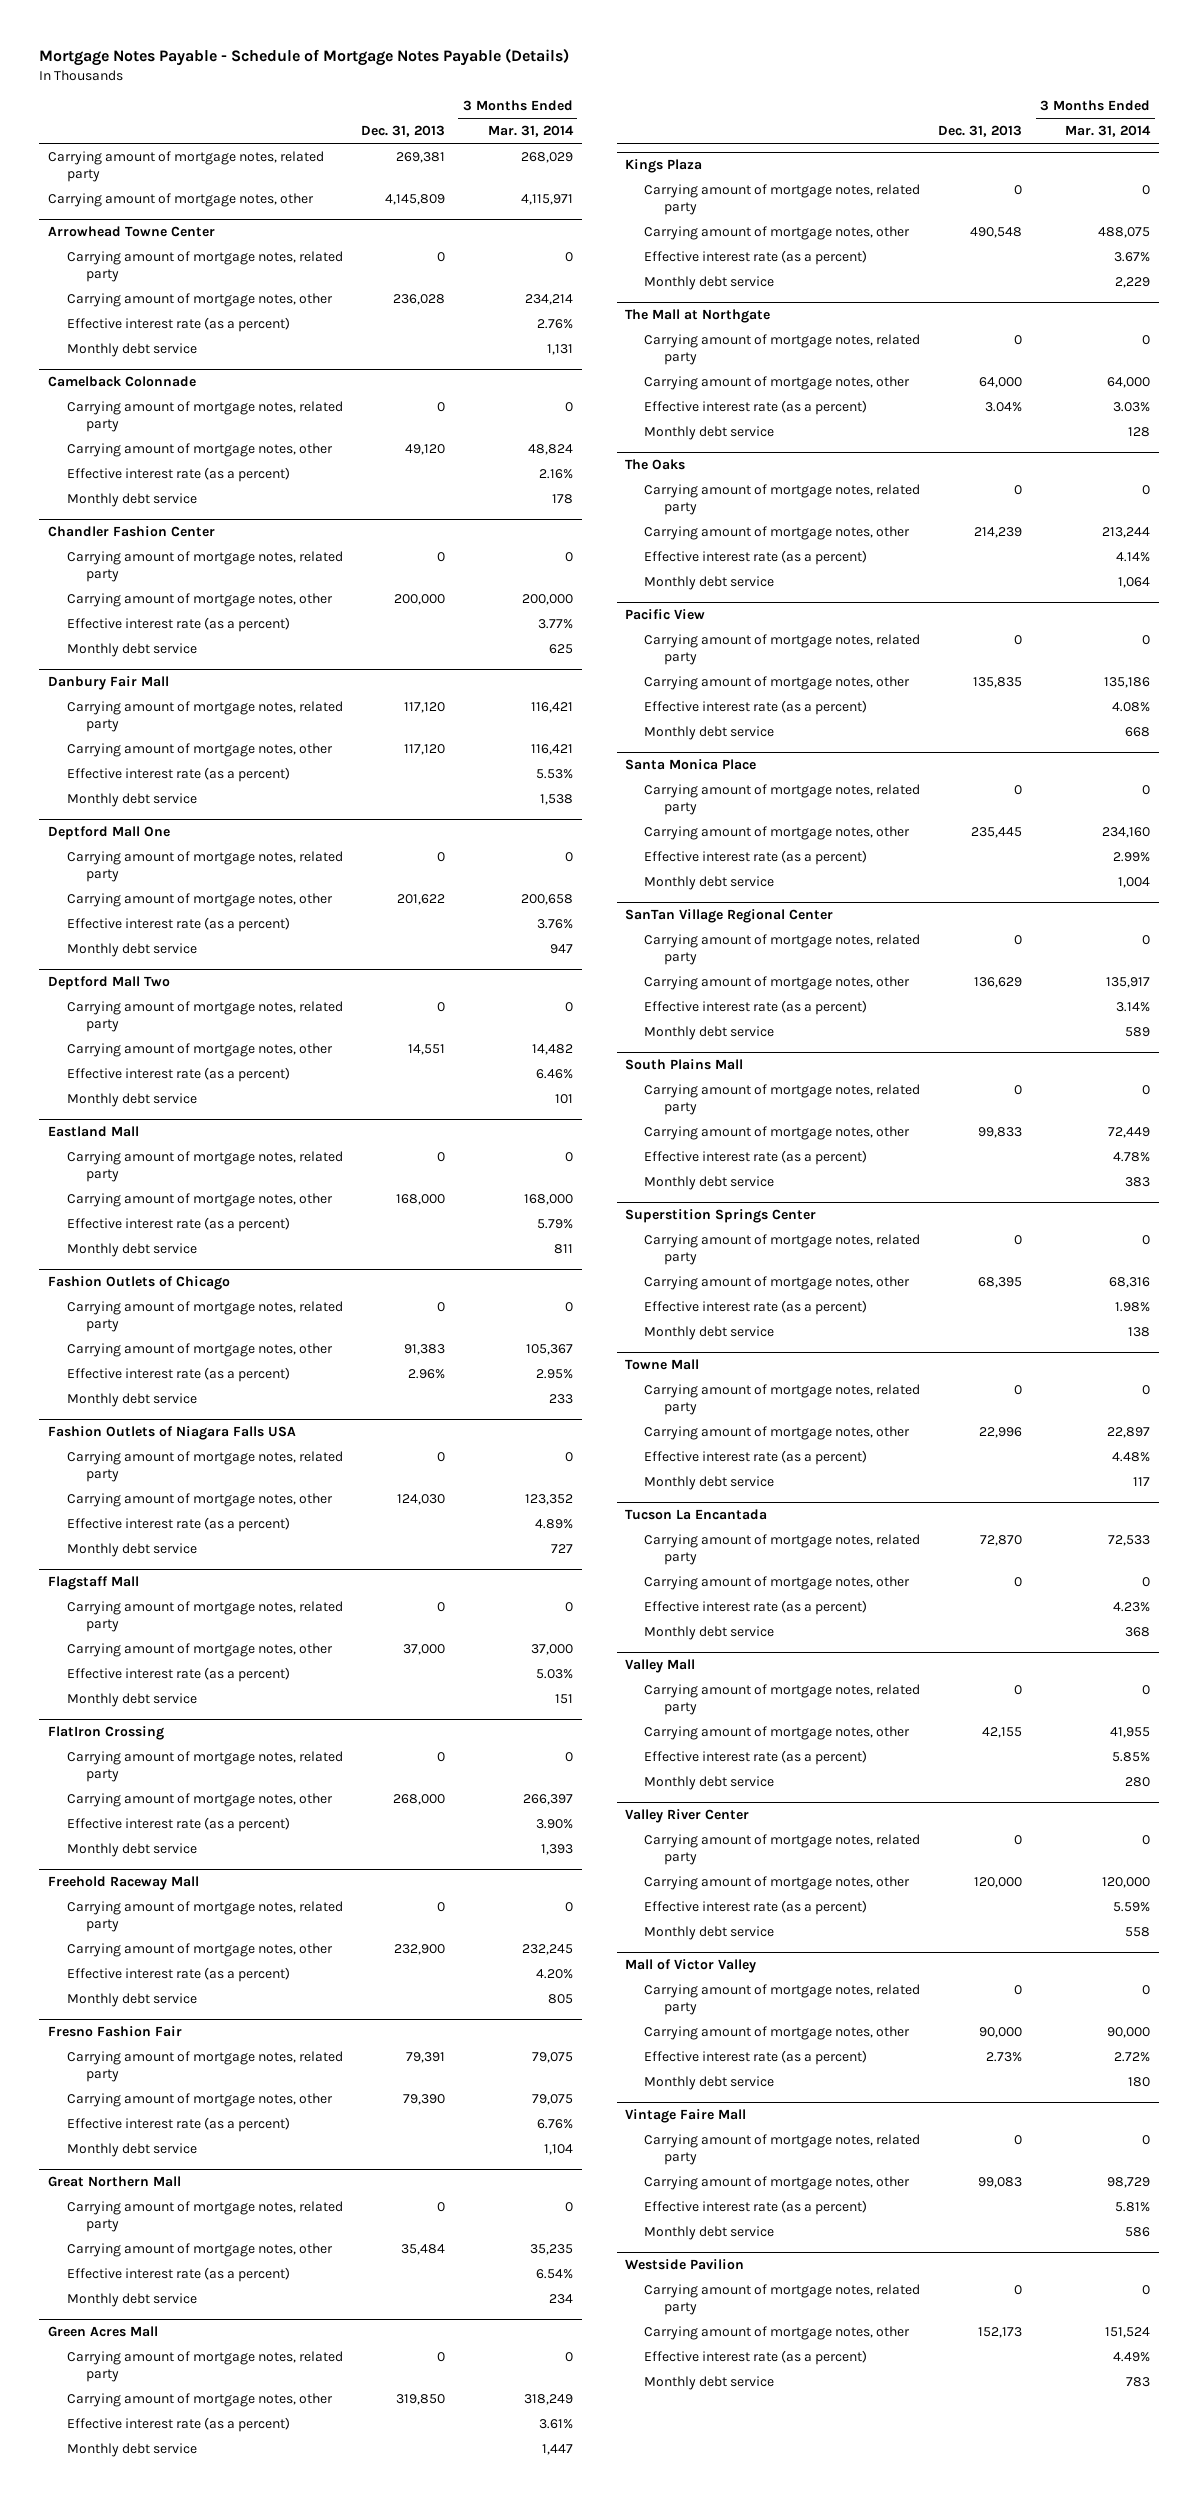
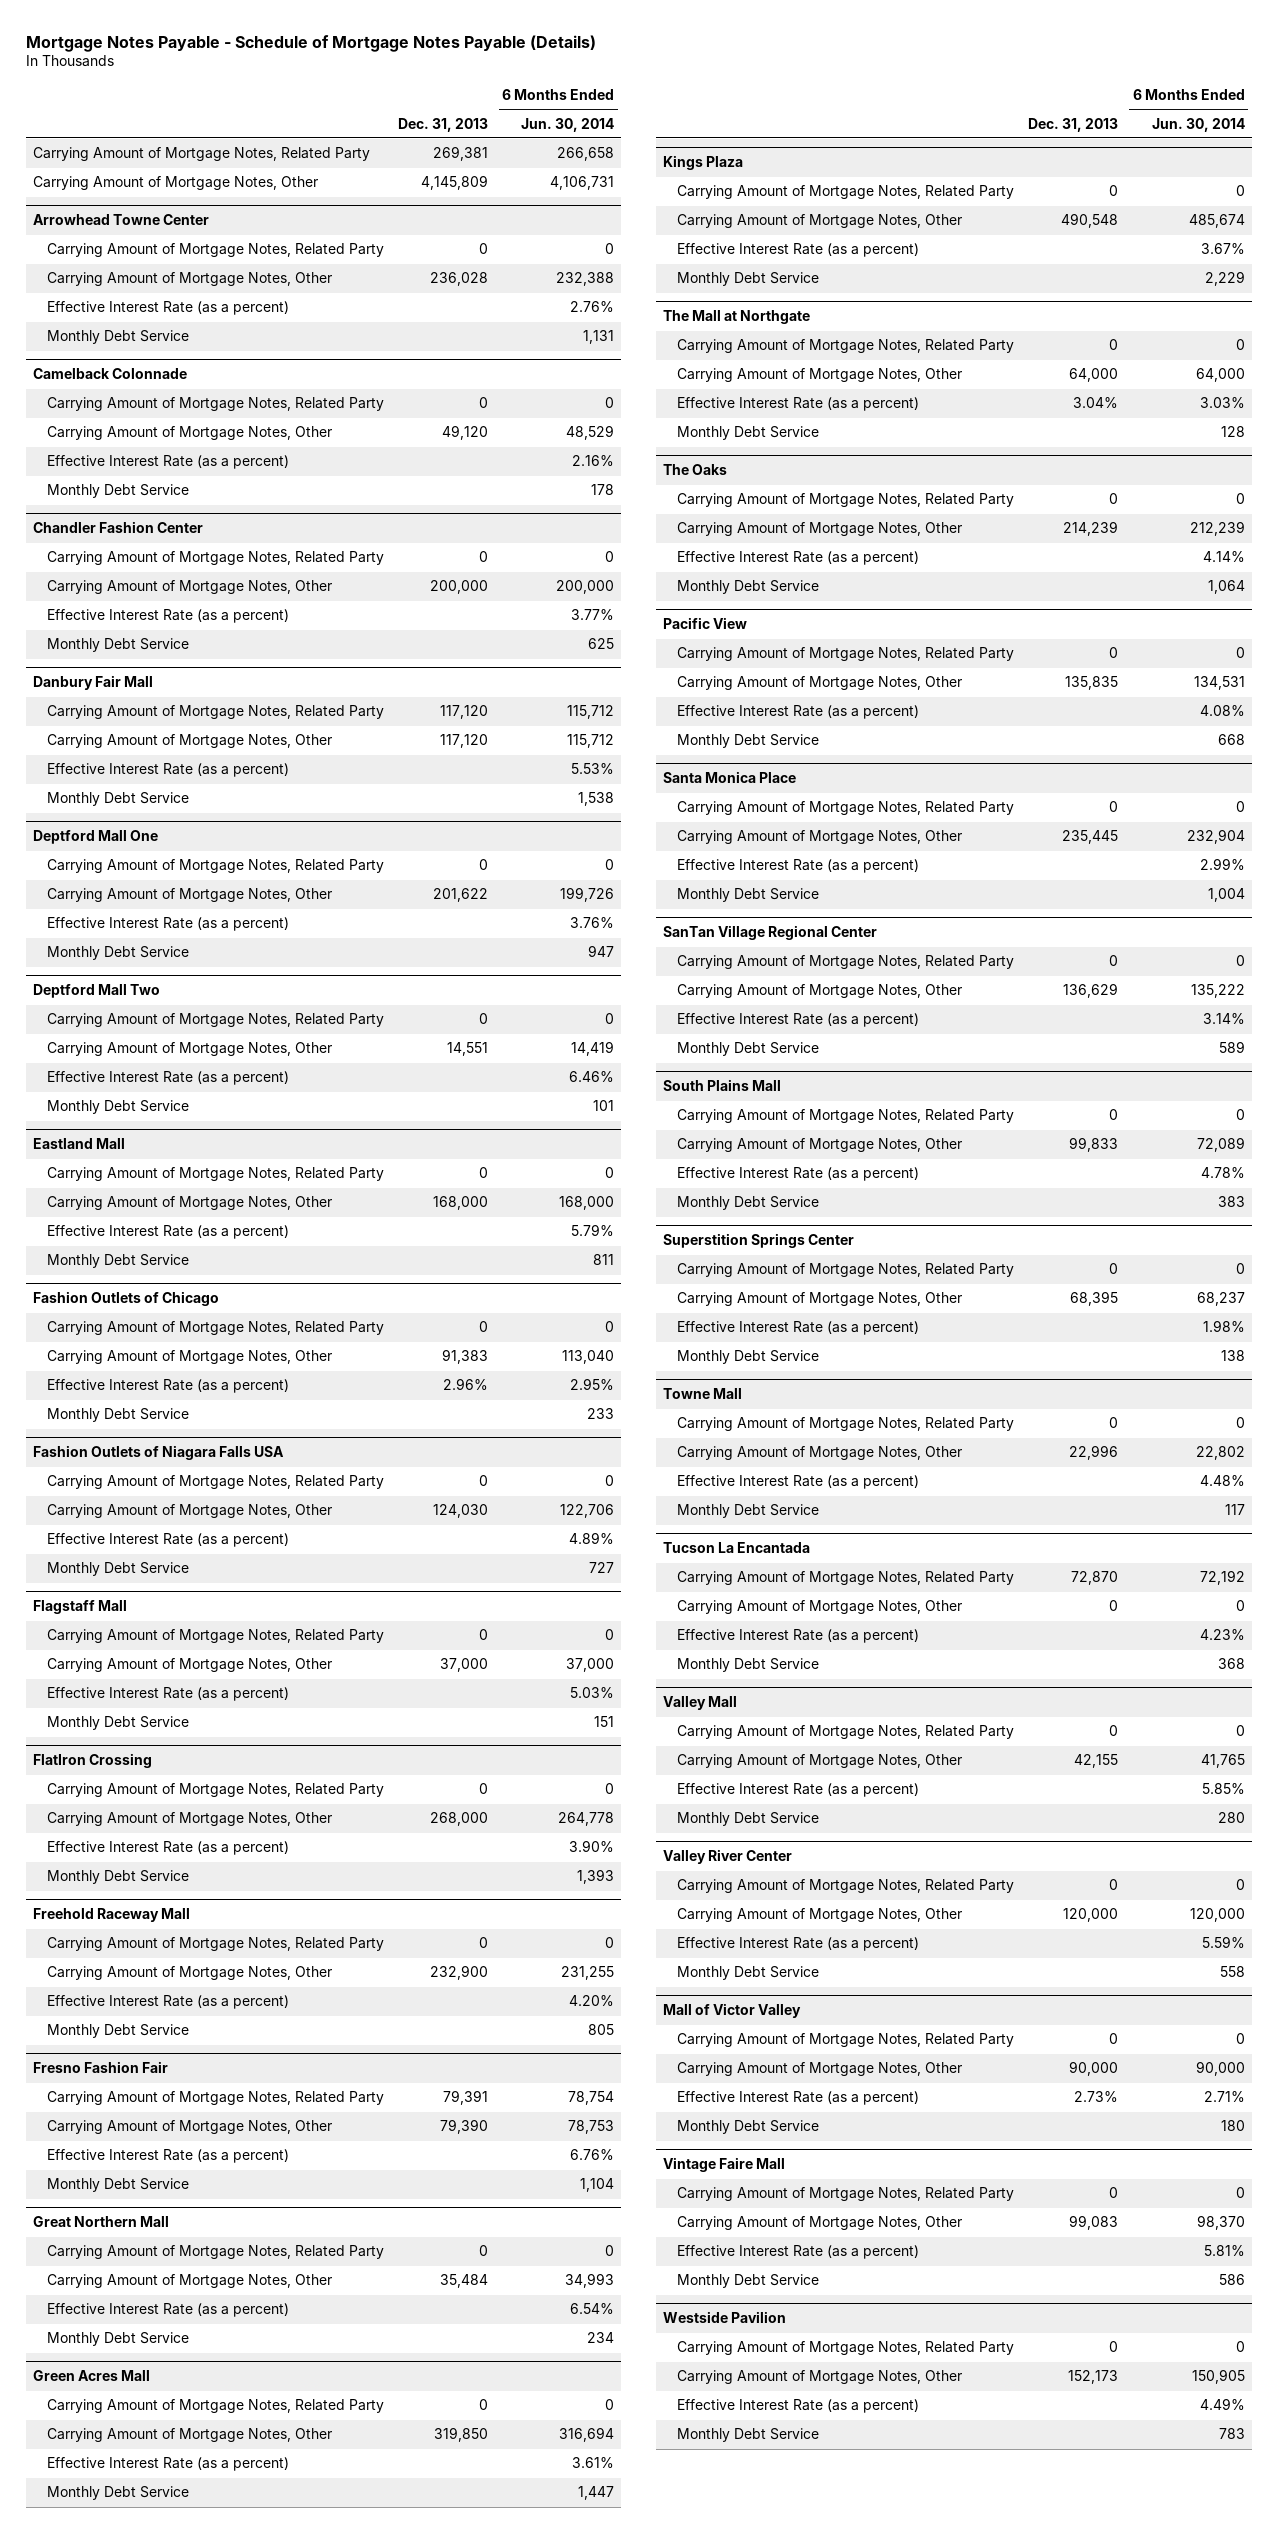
- | Dec. 31, 2013 | 3 Months Ended Mar. 31, 2014
+ | Dec. 31, 2013 | 6 Months Ended Jun. 30, 2014
- Carrying amount of mortgage notes, related party | 269,381 | 268,029
- Carrying amount of mortgage notes, other | 4,145,809 | 4,115,971
+ Carrying Amount of Mortgage Notes, Related Party | 269,381 | 266,658
+ Carrying Amount of Mortgage Notes, Other | 4,145,809 | 4,106,731
@ Arrowhead Towne Center
- Carrying amount of mortgage notes, related party | 0 | 0
- Carrying amount of mortgage notes, other | 236,028 | 234,214
- Effective interest rate (as a percent) | | 2.76%
- Monthly debt service | | 1,131
+ Carrying Amount of Mortgage Notes, Related Party | 0 | 0
+ Carrying Amount of Mortgage Notes, Other | 236,028 | 232,388
+ Effective Interest Rate (as a percent) | | 2.76%
+ Monthly Debt Service | | 1,131
@ Camelback Colonnade
- Carrying amount of mortgage notes, related party | 0 | 0
- Carrying amount of mortgage notes, other | 49,120 | 48,824
- Effective interest rate (as a percent) | | 2.16%
- Monthly debt service | | 178
+ Carrying Amount of Mortgage Notes, Related Party | 0 | 0
+ Carrying Amount of Mortgage Notes, Other | 49,120 | 48,529
+ Effective Interest Rate (as a percent) | | 2.16%
+ Monthly Debt Service | | 178
@ Chandler Fashion Center
- Carrying amount of mortgage notes, related party | 0 | 0
- Carrying amount of mortgage notes, other | 200,000 | 200,000
- Effective interest rate (as a percent) | | 3.77%
- Monthly debt service | | 625
+ Carrying Amount of Mortgage Notes, Related Party | 0 | 0
+ Carrying Amount of Mortgage Notes, Other | 200,000 | 200,000
+ Effective Interest Rate (as a percent) | | 3.77%
+ Monthly Debt Service | | 625
@ Danbury Fair Mall
- Carrying amount of mortgage notes, related party | 117,120 | 116,421
- Carrying amount of mortgage notes, other | 117,120 | 116,421
- Effective interest rate (as a percent) | | 5.53%
- Monthly debt service | | 1,538
+ Carrying Amount of Mortgage Notes, Related Party | 117,120 | 115,712
+ Carrying Amount of Mortgage Notes, Other | 117,120 | 115,712
+ Effective Interest Rate (as a percent) | | 5.53%
+ Monthly Debt Service | | 1,538
@ Deptford Mall One
- Carrying amount of mortgage notes, related party | 0 | 0
- Carrying amount of mortgage notes, other | 201,622 | 200,658
- Effective interest rate (as a percent) | | 3.76%
- Monthly debt service | | 947
+ Carrying Amount of Mortgage Notes, Related Party | 0 | 0
+ Carrying Amount of Mortgage Notes, Other | 201,622 | 199,726
+ Effective Interest Rate (as a percent) | | 3.76%
+ Monthly Debt Service | | 947
@ Deptford Mall Two
- Carrying amount of mortgage notes, related party | 0 | 0
- Carrying amount of mortgage notes, other | 14,551 | 14,482
- Effective interest rate (as a percent) | | 6.46%
- Monthly debt service | | 101
+ Carrying Amount of Mortgage Notes, Related Party | 0 | 0
+ Carrying Amount of Mortgage Notes, Other | 14,551 | 14,419
+ Effective Interest Rate (as a percent) | | 6.46%
+ Monthly Debt Service | | 101
@ Eastland Mall
- Carrying amount of mortgage notes, related party | 0 | 0
- Carrying amount of mortgage notes, other | 168,000 | 168,000
- Effective interest rate (as a percent) | | 5.79%
- Monthly debt service | | 811
+ Carrying Amount of Mortgage Notes, Related Party | 0 | 0
+ Carrying Amount of Mortgage Notes, Other | 168,000 | 168,000
+ Effective Interest Rate (as a percent) | | 5.79%
+ Monthly Debt Service | | 811
@ Fashion Outlets of Chicago
- Carrying amount of mortgage notes, related party | 0 | 0
- Carrying amount of mortgage notes, other | 91,383 | 105,367
- Effective interest rate (as a percent) | 2.96% | 2.95%
- Monthly debt service | | 233
+ Carrying Amount of Mortgage Notes, Related Party | 0 | 0
+ Carrying Amount of Mortgage Notes, Other | 91,383 | 113,040
+ Effective Interest Rate (as a percent) | 2.96% | 2.95%
+ Monthly Debt Service | | 233
@ Fashion Outlets of Niagara Falls USA
- Carrying amount of mortgage notes, related party | 0 | 0
- Carrying amount of mortgage notes, other | 124,030 | 123,352
- Effective interest rate (as a percent) | | 4.89%
- Monthly debt service | | 727
+ Carrying Amount of Mortgage Notes, Related Party | 0 | 0
+ Carrying Amount of Mortgage Notes, Other | 124,030 | 122,706
+ Effective Interest Rate (as a percent) | | 4.89%
+ Monthly Debt Service | | 727
@ Flagstaff Mall
- Carrying amount of mortgage notes, related party | 0 | 0
- Carrying amount of mortgage notes, other | 37,000 | 37,000
- Effective interest rate (as a percent) | | 5.03%
- Monthly debt service | | 151
+ Carrying Amount of Mortgage Notes, Related Party | 0 | 0
+ Carrying Amount of Mortgage Notes, Other | 37,000 | 37,000
+ Effective Interest Rate (as a percent) | | 5.03%
+ Monthly Debt Service | | 151
@ FlatIron Crossing
- Carrying amount of mortgage notes, related party | 0 | 0
- Carrying amount of mortgage notes, other | 268,000 | 266,397
- Effective interest rate (as a percent) | | 3.90%
- Monthly debt service | | 1,393
+ Carrying Amount of Mortgage Notes, Related Party | 0 | 0
+ Carrying Amount of Mortgage Notes, Other | 268,000 | 264,778
+ Effective Interest Rate (as a percent) | | 3.90%
+ Monthly Debt Service | | 1,393
@ Freehold Raceway Mall
- Carrying amount of mortgage notes, related party | 0 | 0
- Carrying amount of mortgage notes, other | 232,900 | 232,245
- Effective interest rate (as a percent) | | 4.20%
- Monthly debt service | | 805
+ Carrying Amount of Mortgage Notes, Related Party | 0 | 0
+ Carrying Amount of Mortgage Notes, Other | 232,900 | 231,255
+ Effective Interest Rate (as a percent) | | 4.20%
+ Monthly Debt Service | | 805
@ Fresno Fashion Fair
- Carrying amount of mortgage notes, related party | 79,391 | 79,075
- Carrying amount of mortgage notes, other | 79,390 | 79,075
- Effective interest rate (as a percent) | | 6.76%
- Monthly debt service | | 1,104
+ Carrying Amount of Mortgage Notes, Related Party | 79,391 | 78,754
+ Carrying Amount of Mortgage Notes, Other | 79,390 | 78,753
+ Effective Interest Rate (as a percent) | | 6.76%
+ Monthly Debt Service | | 1,104
@ Great Northern Mall
- Carrying amount of mortgage notes, related party | 0 | 0
- Carrying amount of mortgage notes, other | 35,484 | 35,235
- Effective interest rate (as a percent) | | 6.54%
- Monthly debt service | | 234
+ Carrying Amount of Mortgage Notes, Related Party | 0 | 0
+ Carrying Amount of Mortgage Notes, Other | 35,484 | 34,993
+ Effective Interest Rate (as a percent) | | 6.54%
+ Monthly Debt Service | | 234
@ Green Acres Mall
- Carrying amount of mortgage notes, related party | 0 | 0
- Carrying amount of mortgage notes, other | 319,850 | 318,249
- Effective interest rate (as a percent) | | 3.61%
- Monthly debt service | | 1,447
+ Carrying Amount of Mortgage Notes, Related Party | 0 | 0
+ Carrying Amount of Mortgage Notes, Other | 319,850 | 316,694
+ Effective Interest Rate (as a percent) | | 3.61%
+ Monthly Debt Service | | 1,447
@ Kings Plaza
- Carrying amount of mortgage notes, related party | 0 | 0
- Carrying amount of mortgage notes, other | 490,548 | 488,075
- Effective interest rate (as a percent) | | 3.67%
- Monthly debt service | | 2,229
+ Carrying Amount of Mortgage Notes, Related Party | 0 | 0
+ Carrying Amount of Mortgage Notes, Other | 490,548 | 485,674
+ Effective Interest Rate (as a percent) | | 3.67%
+ Monthly Debt Service | | 2,229
@ The Mall at Northgate
- Carrying amount of mortgage notes, related party | 0 | 0
- Carrying amount of mortgage notes, other | 64,000 | 64,000
- Effective interest rate (as a percent) | 3.04% | 3.03%
- Monthly debt service | | 128
+ Carrying Amount of Mortgage Notes, Related Party | 0 | 0
+ Carrying Amount of Mortgage Notes, Other | 64,000 | 64,000
+ Effective Interest Rate (as a percent) | 3.04% | 3.03%
+ Monthly Debt Service | | 128
@ The Oaks
- Carrying amount of mortgage notes, related party | 0 | 0
- Carrying amount of mortgage notes, other | 214,239 | 213,244
- Effective interest rate (as a percent) | | 4.14%
- Monthly debt service | | 1,064
+ Carrying Amount of Mortgage Notes, Related Party | 0 | 0
+ Carrying Amount of Mortgage Notes, Other | 214,239 | 212,239
+ Effective Interest Rate (as a percent) | | 4.14%
+ Monthly Debt Service | | 1,064
@ Pacific View
- Carrying amount of mortgage notes, related party | 0 | 0
- Carrying amount of mortgage notes, other | 135,835 | 135,186
- Effective interest rate (as a percent) | | 4.08%
- Monthly debt service | | 668
+ Carrying Amount of Mortgage Notes, Related Party | 0 | 0
+ Carrying Amount of Mortgage Notes, Other | 135,835 | 134,531
+ Effective Interest Rate (as a percent) | | 4.08%
+ Monthly Debt Service | | 668
@ Santa Monica Place
- Carrying amount of mortgage notes, related party | 0 | 0
- Carrying amount of mortgage notes, other | 235,445 | 234,160
- Effective interest rate (as a percent) | | 2.99%
- Monthly debt service | | 1,004
+ Carrying Amount of Mortgage Notes, Related Party | 0 | 0
+ Carrying Amount of Mortgage Notes, Other | 235,445 | 232,904
+ Effective Interest Rate (as a percent) | | 2.99%
+ Monthly Debt Service | | 1,004
@ SanTan Village Regional Center
- Carrying amount of mortgage notes, related party | 0 | 0
- Carrying amount of mortgage notes, other | 136,629 | 135,917
- Effective interest rate (as a percent) | | 3.14%
- Monthly debt service | | 589
+ Carrying Amount of Mortgage Notes, Related Party | 0 | 0
+ Carrying Amount of Mortgage Notes, Other | 136,629 | 135,222
+ Effective Interest Rate (as a percent) | | 3.14%
+ Monthly Debt Service | | 589
@ South Plains Mall
- Carrying amount of mortgage notes, related party | 0 | 0
- Carrying amount of mortgage notes, other | 99,833 | 72,449
- Effective interest rate (as a percent) | | 4.78%
- Monthly debt service | | 383
+ Carrying Amount of Mortgage Notes, Related Party | 0 | 0
+ Carrying Amount of Mortgage Notes, Other | 99,833 | 72,089
+ Effective Interest Rate (as a percent) | | 4.78%
+ Monthly Debt Service | | 383
@ Superstition Springs Center
- Carrying amount of mortgage notes, related party | 0 | 0
- Carrying amount of mortgage notes, other | 68,395 | 68,316
- Effective interest rate (as a percent) | | 1.98%
- Monthly debt service | | 138
+ Carrying Amount of Mortgage Notes, Related Party | 0 | 0
+ Carrying Amount of Mortgage Notes, Other | 68,395 | 68,237
+ Effective Interest Rate (as a percent) | | 1.98%
+ Monthly Debt Service | | 138
@ Towne Mall
- Carrying amount of mortgage notes, related party | 0 | 0
- Carrying amount of mortgage notes, other | 22,996 | 22,897
- Effective interest rate (as a percent) | | 4.48%
- Monthly debt service | | 117
+ Carrying Amount of Mortgage Notes, Related Party | 0 | 0
+ Carrying Amount of Mortgage Notes, Other | 22,996 | 22,802
+ Effective Interest Rate (as a percent) | | 4.48%
+ Monthly Debt Service | | 117
@ Tucson La Encantada
- Carrying amount of mortgage notes, related party | 72,870 | 72,533
- Carrying amount of mortgage notes, other | 0 | 0
- Effective interest rate (as a percent) | | 4.23%
- Monthly debt service | | 368
+ Carrying Amount of Mortgage Notes, Related Party | 72,870 | 72,192
+ Carrying Amount of Mortgage Notes, Other | 0 | 0
+ Effective Interest Rate (as a percent) | | 4.23%
+ Monthly Debt Service | | 368
@ Valley Mall
- Carrying amount of mortgage notes, related party | 0 | 0
- Carrying amount of mortgage notes, other | 42,155 | 41,955
- Effective interest rate (as a percent) | | 5.85%
- Monthly debt service | | 280
+ Carrying Amount of Mortgage Notes, Related Party | 0 | 0
+ Carrying Amount of Mortgage Notes, Other | 42,155 | 41,765
+ Effective Interest Rate (as a percent) | | 5.85%
+ Monthly Debt Service | | 280
@ Valley River Center
- Carrying amount of mortgage notes, related party | 0 | 0
- Carrying amount of mortgage notes, other | 120,000 | 120,000
- Effective interest rate (as a percent) | | 5.59%
- Monthly debt service | | 558
+ Carrying Amount of Mortgage Notes, Related Party | 0 | 0
+ Carrying Amount of Mortgage Notes, Other | 120,000 | 120,000
+ Effective Interest Rate (as a percent) | | 5.59%
+ Monthly Debt Service | | 558
@ Mall of Victor Valley
- Carrying amount of mortgage notes, related party | 0 | 0
- Carrying amount of mortgage notes, other | 90,000 | 90,000
- Effective interest rate (as a percent) | 2.73% | 2.72%
- Monthly debt service | | 180
+ Carrying Amount of Mortgage Notes, Related Party | 0 | 0
+ Carrying Amount of Mortgage Notes, Other | 90,000 | 90,000
+ Effective Interest Rate (as a percent) | 2.73% | 2.71%
+ Monthly Debt Service | | 180
@ Vintage Faire Mall
- Carrying amount of mortgage notes, related party | 0 | 0
- Carrying amount of mortgage notes, other | 99,083 | 98,729
- Effective interest rate (as a percent) | | 5.81%
- Monthly debt service | | 586
+ Carrying Amount of Mortgage Notes, Related Party | 0 | 0
+ Carrying Amount of Mortgage Notes, Other | 99,083 | 98,370
+ Effective Interest Rate (as a percent) | | 5.81%
+ Monthly Debt Service | | 586
@ Westside Pavilion
- Carrying amount of mortgage notes, related party | 0 | 0
- Carrying amount of mortgage notes, other | 152,173 | 151,524
- Effective interest rate (as a percent) | | 4.49%
- Monthly debt service | | 783
+ Carrying Amount of Mortgage Notes, Related Party | 0 | 0
+ Carrying Amount of Mortgage Notes, Other | 152,173 | 150,905
+ Effective Interest Rate (as a percent) | | 4.49%
+ Monthly Debt Service | | 783

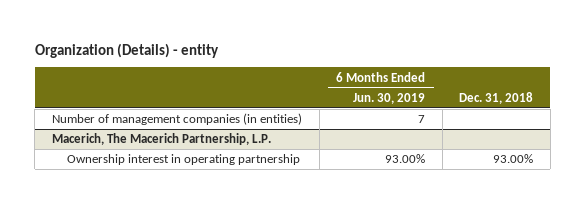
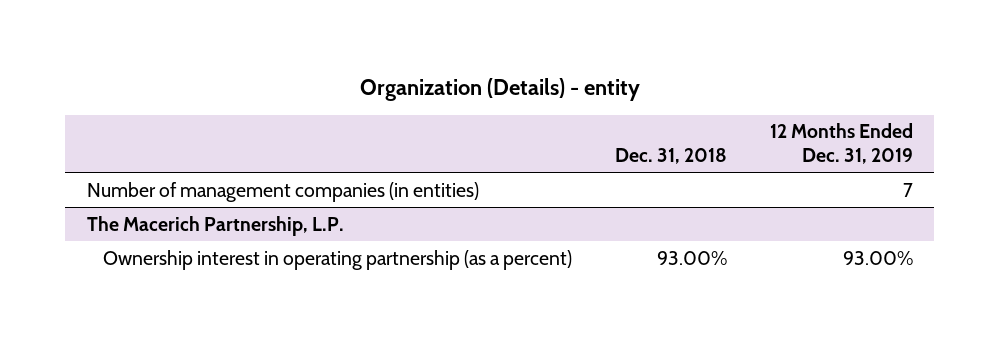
- | 6 Months Ended Jun. 30, 2019 | Dec. 31, 2018
+ | Dec. 31, 2018 | 12 Months Ended Dec. 31, 2019
- Macerich, The Macerich Partnership, L.P.
- Ownership interest in operating partnership | 93.00% | 93.00%
+ The Macerich Partnership, L.P.
+ Ownership interest in operating partnership (as a percent) | 93.00% | 93.00%

